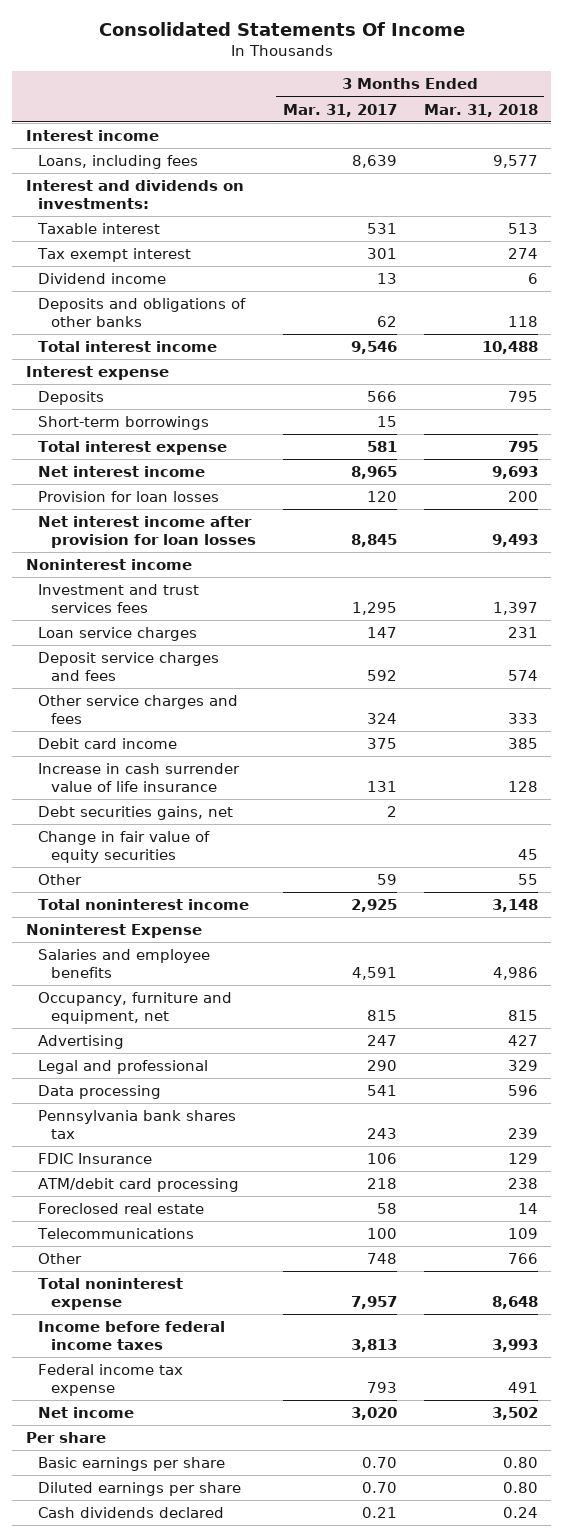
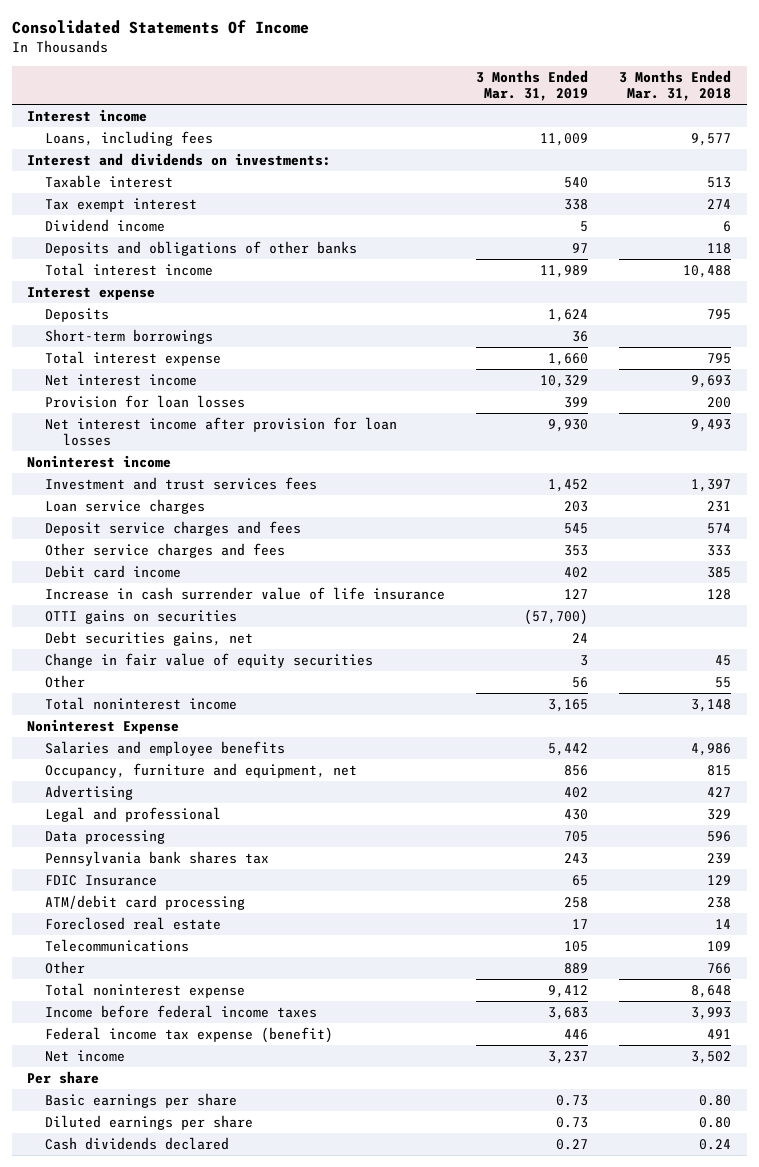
- | 3 Months Ended Mar. 31, 2017 | 3 Months Ended Mar. 31, 2018
+ | 3 Months Ended Mar. 31, 2019 | 3 Months Ended Mar. 31, 2018
+ OTTI gains on securities | (57,700) |
- Federal income tax expense | 793 | 491
+ Federal income tax expense (benefit) | 446 | 491

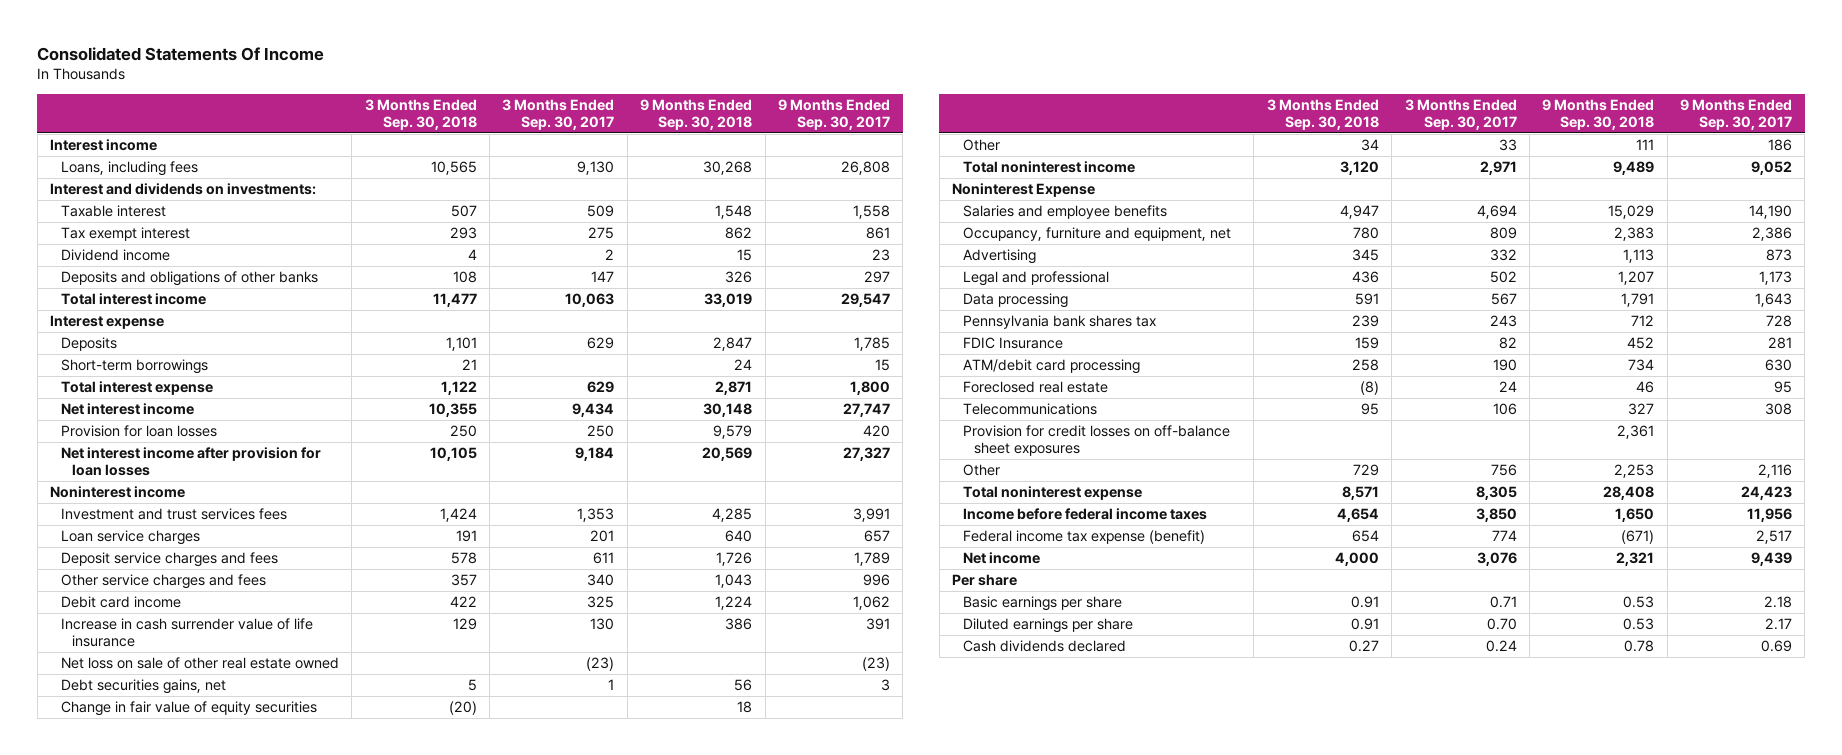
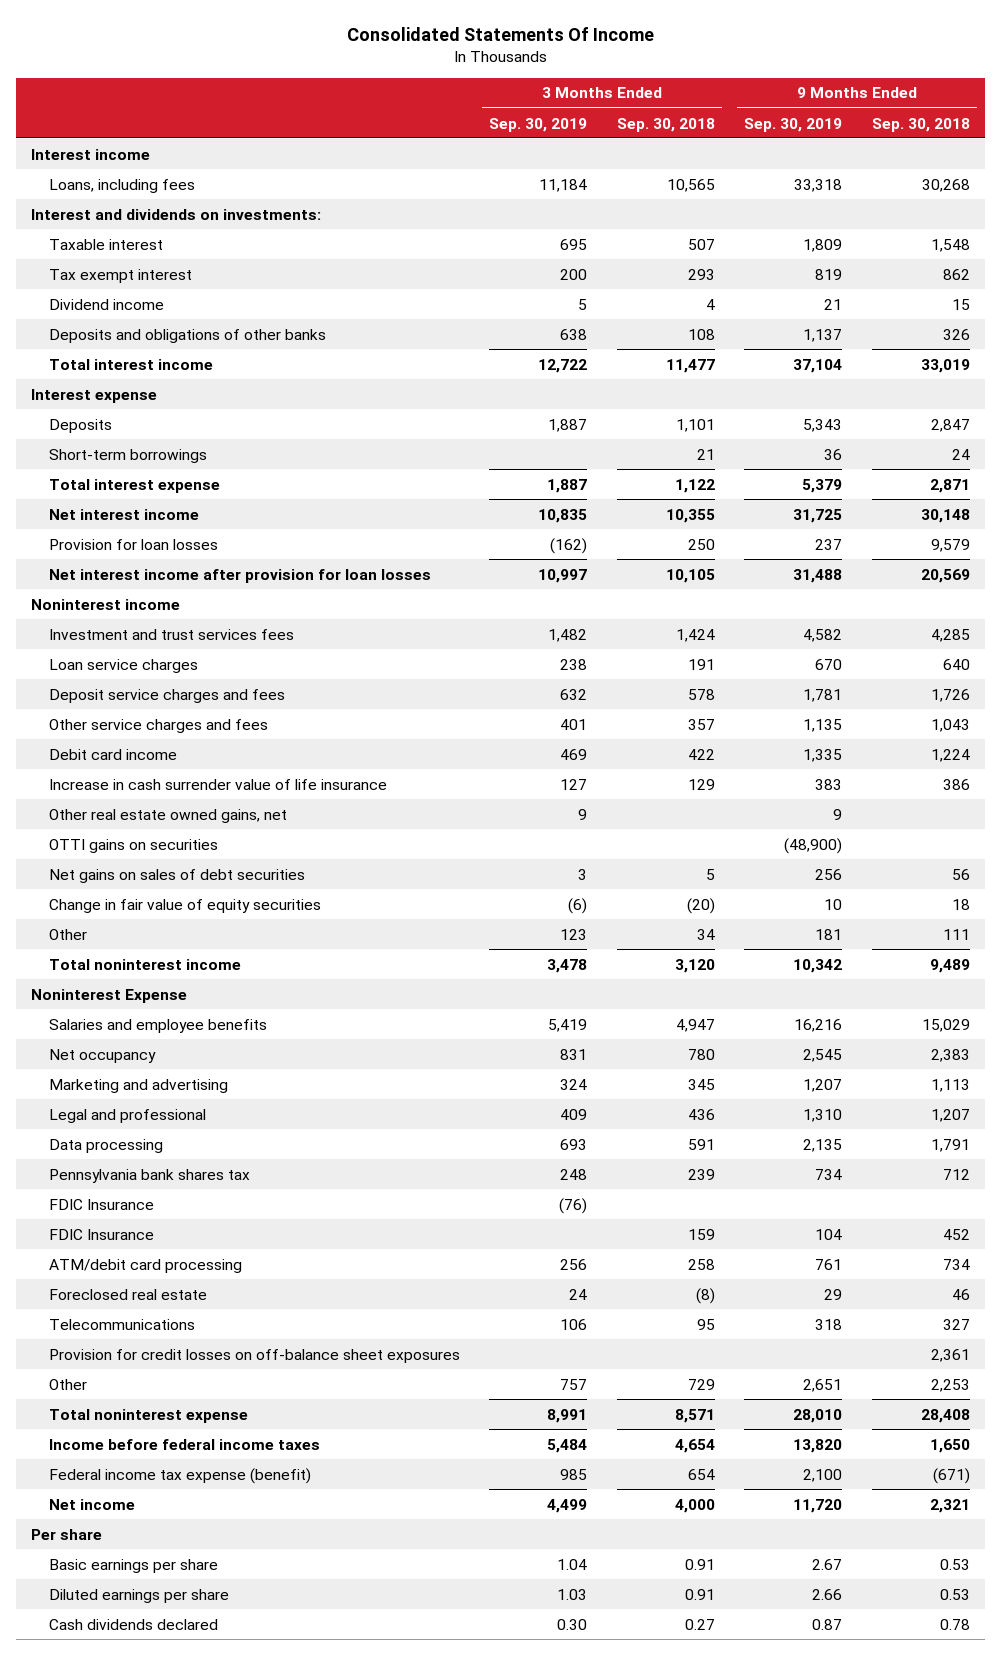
- | 3 Months Ended Sep. 30, 2018 | 3 Months Ended Sep. 30, 2017 | 9 Months Ended Sep. 30, 2018 | 9 Months Ended Sep. 30, 2017
+ | 3 Months Ended Sep. 30, 2019 | 3 Months Ended Sep. 30, 2018 | 9 Months Ended Sep. 30, 2019 | 9 Months Ended Sep. 30, 2018
- Net loss on sale of other real estate owned | | (23) | | (23)
- Debt securities gains, net | 5 | 1 | 56 | 3
+ Other real estate owned gains, net | 9 | | 9 |
+ OTTI gains on securities | | | (48,900) |
+ Net gains on sales of debt securities | 3 | 5 | 256 | 56
- Occupancy, furniture and equipment, net | 780 | 809 | 2,383 | 2,386
- Advertising | 345 | 332 | 1,113 | 873
+ Net occupancy | 831 | 780 | 2,545 | 2,383
+ Marketing and advertising | 324 | 345 | 1,207 | 1,113
+ FDIC Insurance | (76) | | |

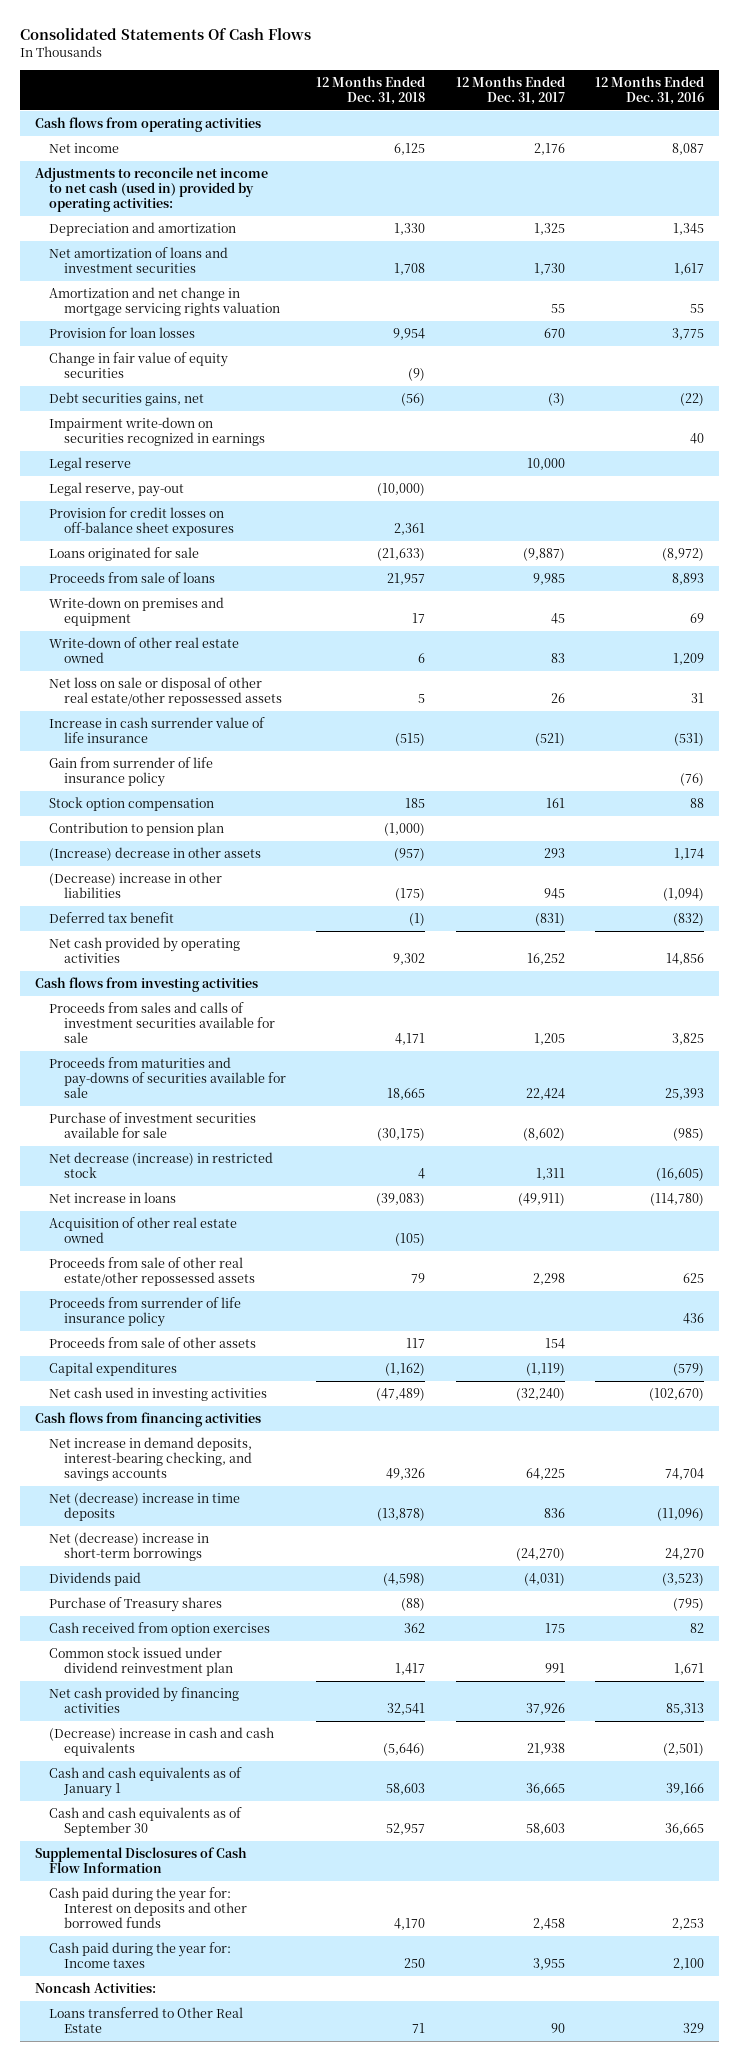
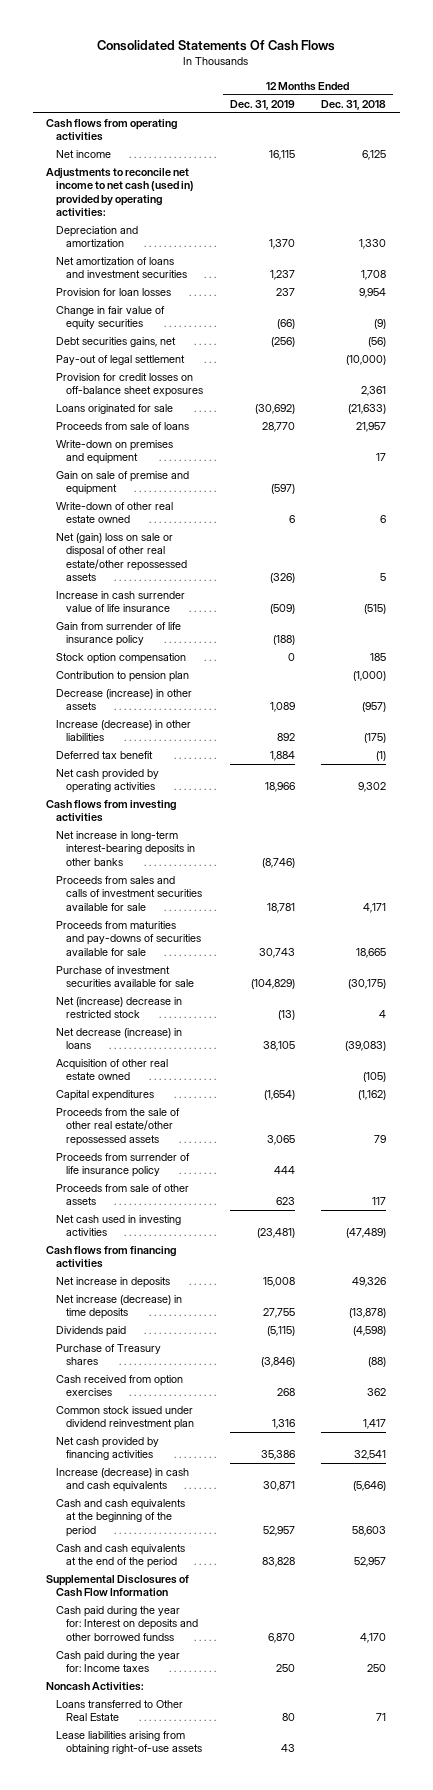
- | 12 Months Ended Dec. 31, 2018 | 12 Months Ended Dec. 31, 2017 | 12 Months Ended Dec. 31, 2016
+ | 12 Months Ended Dec. 31, 2019 | 12 Months Ended Dec. 31, 2018
- Amortization and net change in mortgage servicing rights valuation | | 55 | 55
- Impairment write-down on securities recognized in earnings | | | 40
- Legal reserve | | 10,000 |
- Legal reserve, pay-out | (10,000) | |
+ Pay-out of legal settlement | | (10,000)
+ Gain on sale of premise and equipment | (597) |
- Net loss on sale or disposal of other real estate/other repossessed assets | 5 | 26 | 31
+ Net (gain) loss on sale or disposal of other real estate/other repossessed assets | (326) | 5
- (Increase) decrease in other assets | (957) | 293 | 1,174
- (Decrease) increase in other liabilities | (175) | 945 | (1,094)
+ Decrease (increase) in other assets | 1,089 | (957)
+ Increase (decrease) in other liabilities | 892 | (175)
+ Net increase in long-term interest-bearing deposits in other banks | (8,746) |
- Net decrease (increase) in restricted stock | 4 | 1,311 | (16,605)
- Net increase in loans | (39,083) | (49,911) | (114,780)
+ Net (increase) decrease in restricted stock | (13) | 4
+ Net decrease (increase) in loans | 38,105 | (39,083)
- Proceeds from sale of other real estate/other repossessed assets | 79 | 2,298 | 625
moved up: Capital expenditures | (1,654) | (1,162)
+ Proceeds from the sale of other real estate/other repossessed assets | 3,065 | 79
- Net increase in demand deposits, interest-bearing checking, and savings accounts | 49,326 | 64,225 | 74,704
- Net (decrease) increase in time deposits | (13,878) | 836 | (11,096)
- Net (decrease) increase in short-term borrowings | | (24,270) | 24,270
+ Net increase in deposits | 15,008 | 49,326
+ Net increase (decrease) in time deposits | 27,755 | (13,878)
- (Decrease) increase in cash and cash equivalents | (5,646) | 21,938 | (2,501)
- Cash and cash equivalents as of January 1 | 58,603 | 36,665 | 39,166
- Cash and cash equivalents as of September 30 | 52,957 | 58,603 | 36,665
+ Increase (decrease) in cash and cash equivalents | 30,871 | (5,646)
+ Cash and cash equivalents at the beginning of the period | 52,957 | 58,603
+ Cash and cash equivalents at the end of the period | 83,828 | 52,957
- Cash paid during the year for: Interest on deposits and other borrowed funds | 4,170 | 2,458 | 2,253
+ Cash paid during the year for: Interest on deposits and other borrowed fundss | 6,870 | 4,170
+ Lease liabilities arising from obtaining right-of-use assets | 43 |

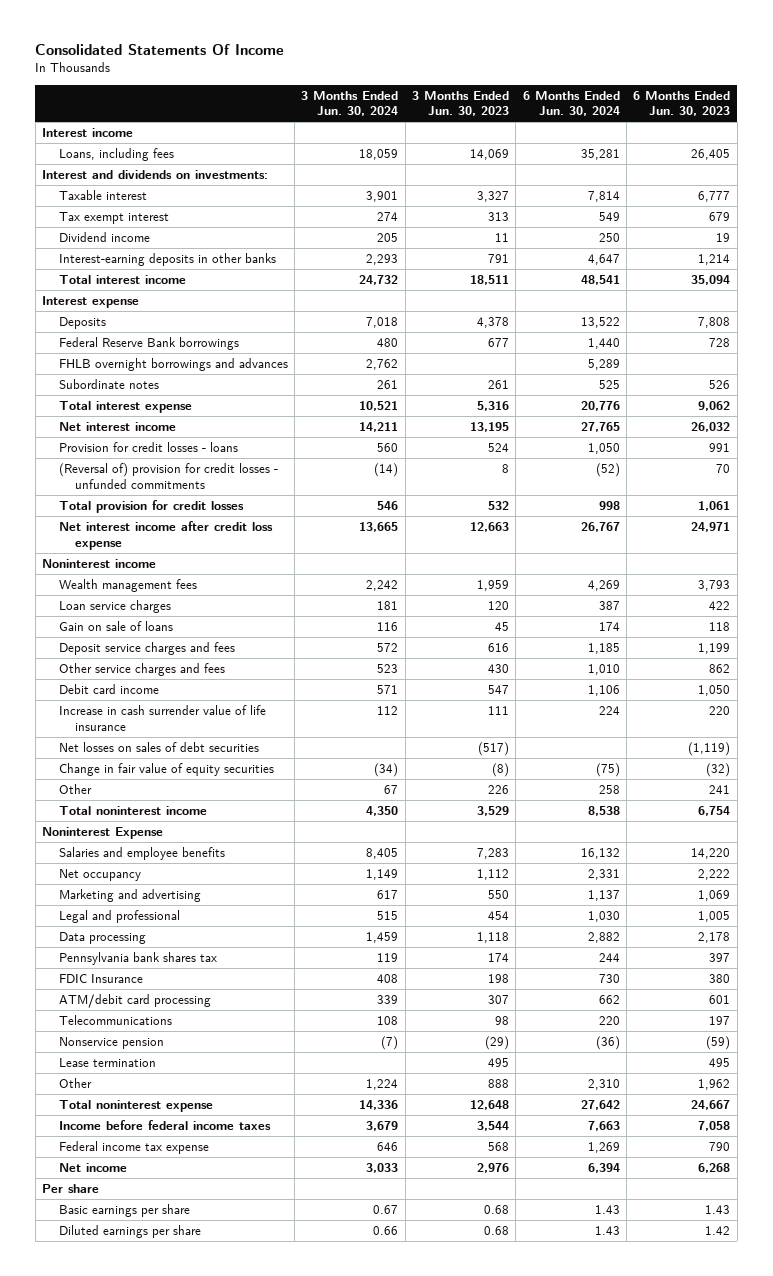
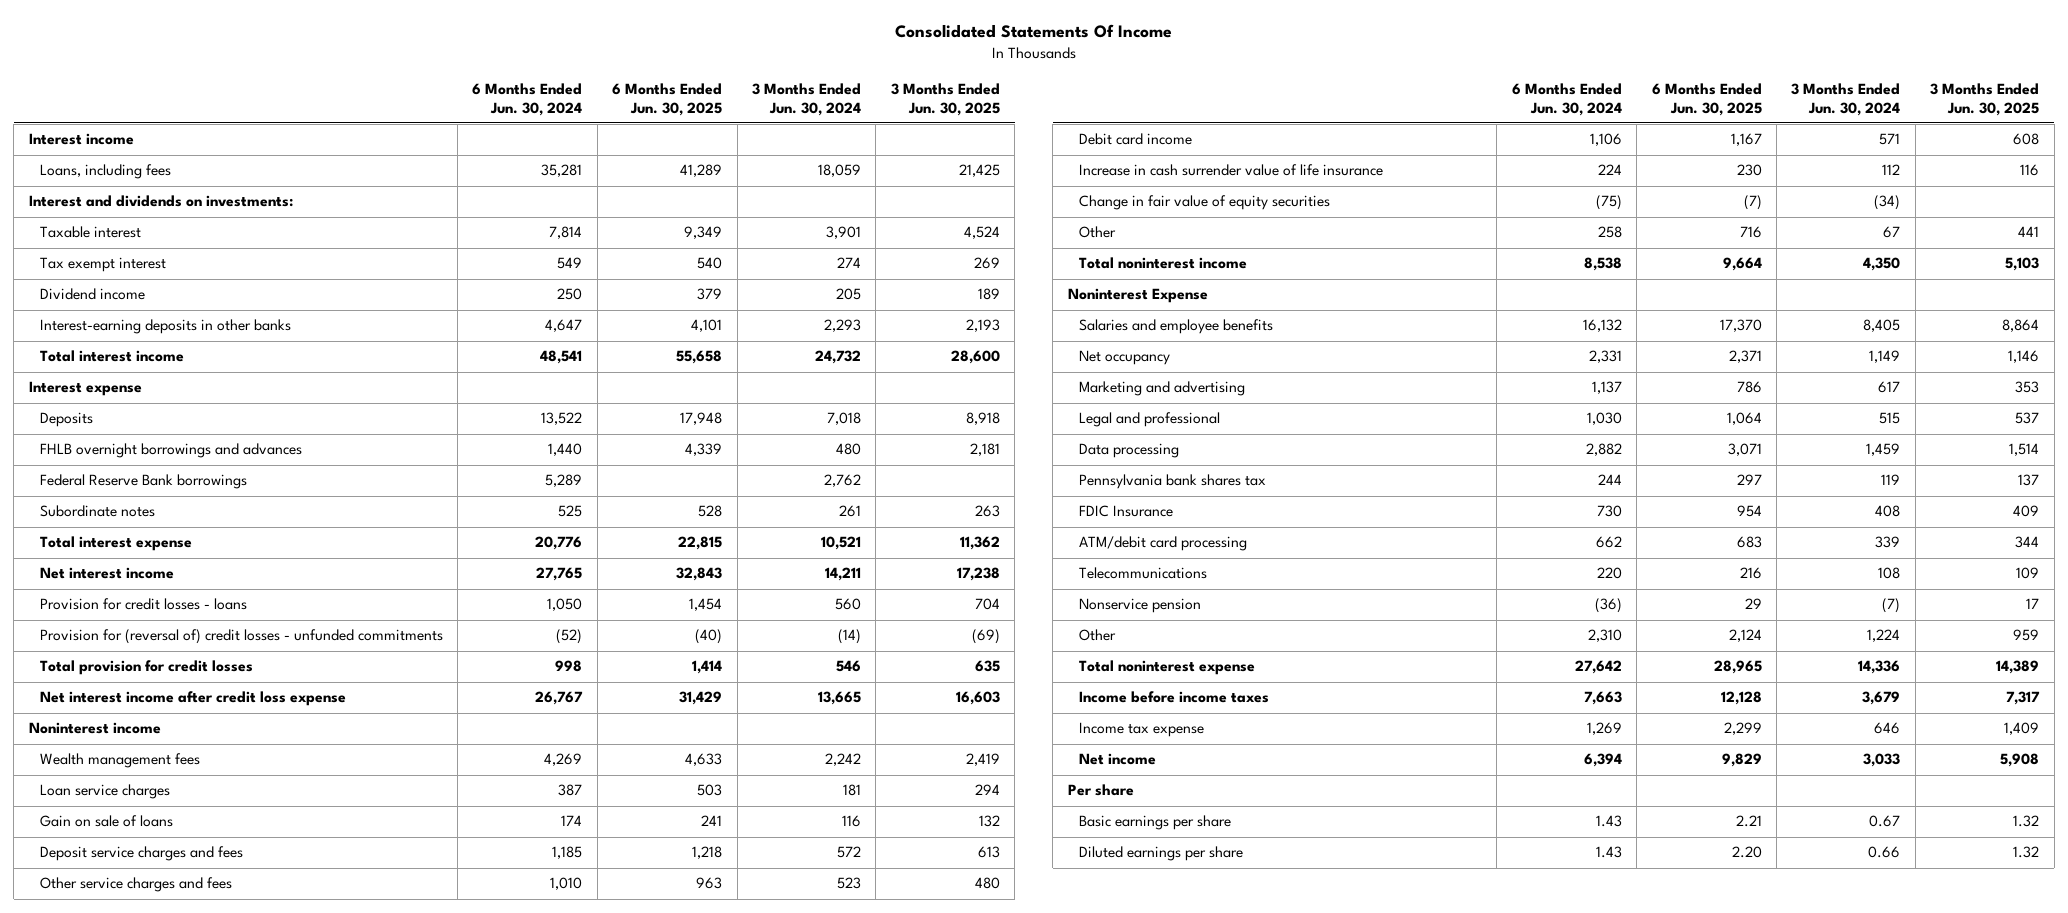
- | 3 Months Ended Jun. 30, 2024 | 3 Months Ended Jun. 30, 2023 | 6 Months Ended Jun. 30, 2024 | 6 Months Ended Jun. 30, 2023
+ | 6 Months Ended Jun. 30, 2024 | 6 Months Ended Jun. 30, 2025 | 3 Months Ended Jun. 30, 2024 | 3 Months Ended Jun. 30, 2025
- Federal Reserve Bank borrowings | 480 | 677 | 1,440 | 728
- FHLB overnight borrowings and advances | 2,762 | | 5,289 |
+ FHLB overnight borrowings and advances | 1,440 | 4,339 | 480 | 2,181
+ Federal Reserve Bank borrowings | 5,289 | | 2,762 |
- (Reversal of) provision for credit losses - unfunded commitments | (14) | 8 | (52) | 70
+ Provision for (reversal of) credit losses - unfunded commitments | (52) | (40) | (14) | (69)
- Net losses on sales of debt securities | | (517) | | (1,119)
- Lease termination | | 495 | | 495
- Income before federal income taxes | 3,679 | 3,544 | 7,663 | 7,058
- Federal income tax expense | 646 | 568 | 1,269 | 790
+ Income before income taxes | 7,663 | 12,128 | 3,679 | 7,317
+ Income tax expense | 1,269 | 2,299 | 646 | 1,409

